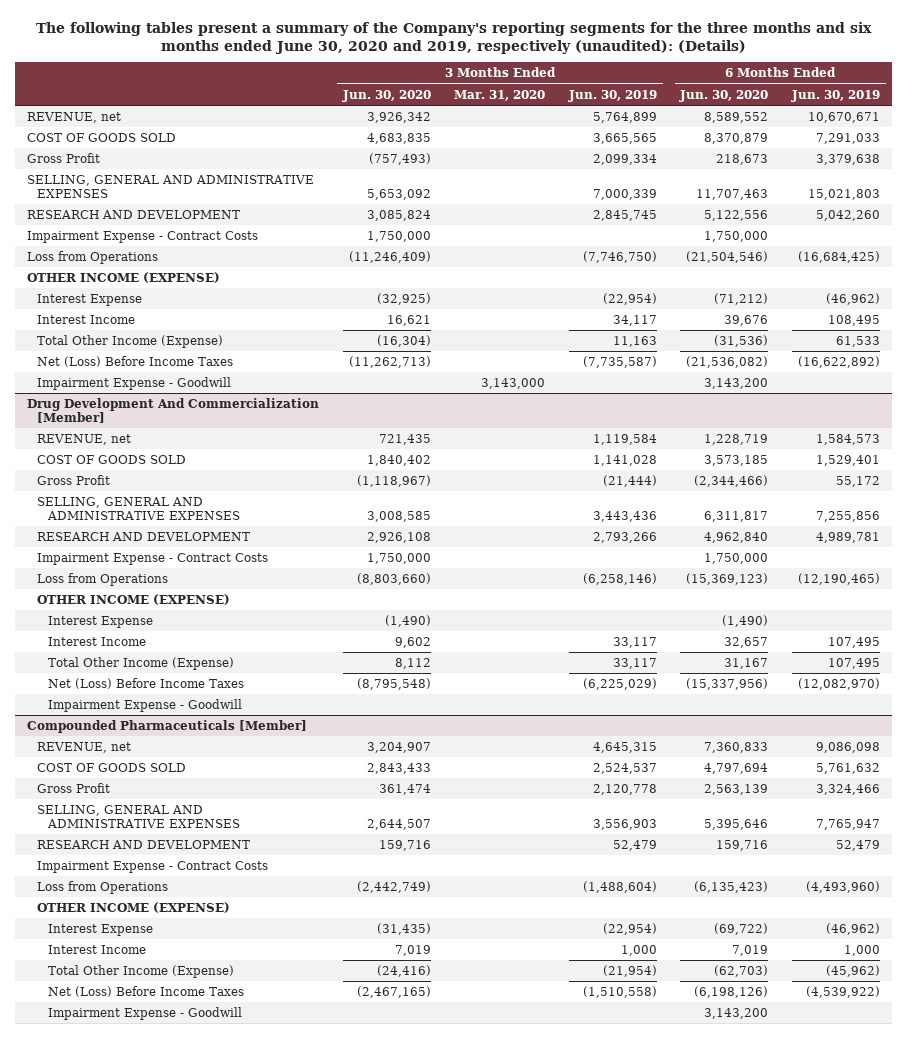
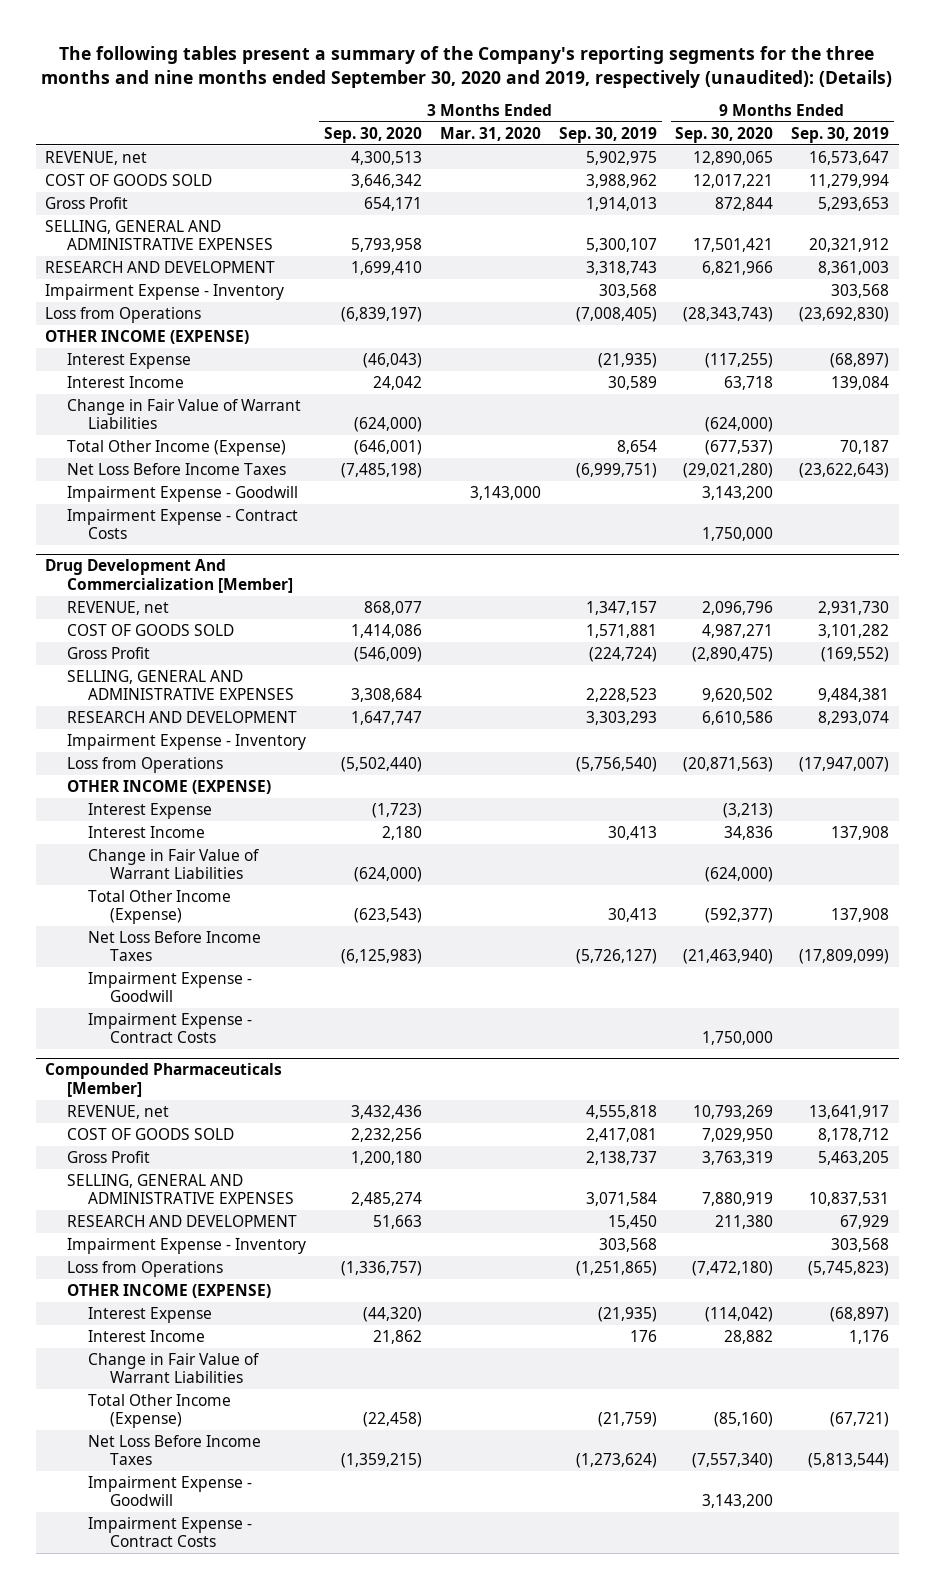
- The following tables present a summary of the Company's reporting segments for the three months and six months ended June 30, 2020 and 2019, respectively (unaudited): (Details)
+ The following tables present a summary of the Company's reporting segments for the three months and nine months ended September 30, 2020 and 2019, respectively (unaudited): (Details)
- | 3 Months Ended Jun. 30, 2020 | 3 Months Ended Mar. 31, 2020 | 3 Months Ended Jun. 30, 2019 | 6 Months Ended Jun. 30, 2020 | 6 Months Ended Jun. 30, 2019
+ | 3 Months Ended Sep. 30, 2020 | 3 Months Ended Mar. 31, 2020 | 3 Months Ended Sep. 30, 2019 | 9 Months Ended Sep. 30, 2020 | 9 Months Ended Sep. 30, 2019
+ Impairment Expense - Inventory | | | 303,568 | | 303,568
+ Change in Fair Value of Warrant Liabilities | (624,000) | | | (624,000) |
- Net (Loss) Before Income Taxes | (11,262,713) | | (7,735,587) | (21,536,082) | (16,622,892)
+ Net Loss Before Income Taxes | (7,485,198) | | (6,999,751) | (29,021,280) | (23,622,643)
moved down: Impairment Expense - Contract Costs | | | | 1,750,000 |
@ Drug Development And Commercialization [Member]
+ Impairment Expense - Inventory
+ Change in Fair Value of Warrant Liabilities | (624,000) | | | (624,000) |
- Net (Loss) Before Income Taxes | (8,795,548) | | (6,225,029) | (15,337,956) | (12,082,970)
+ Net Loss Before Income Taxes | (6,125,983) | | (5,726,127) | (21,463,940) | (17,809,099)
moved down: Impairment Expense - Contract Costs | | | | 1,750,000 |
@ Compounded Pharmaceuticals [Member]
+ Impairment Expense - Inventory | | | 303,568 | | 303,568
+ Change in Fair Value of Warrant Liabilities
- Net (Loss) Before Income Taxes | (2,467,165) | | (1,510,558) | (6,198,126) | (4,539,922)
+ Net Loss Before Income Taxes | (1,359,215) | | (1,273,624) | (7,557,340) | (5,813,544)
moved down: Impairment Expense - Contract Costs

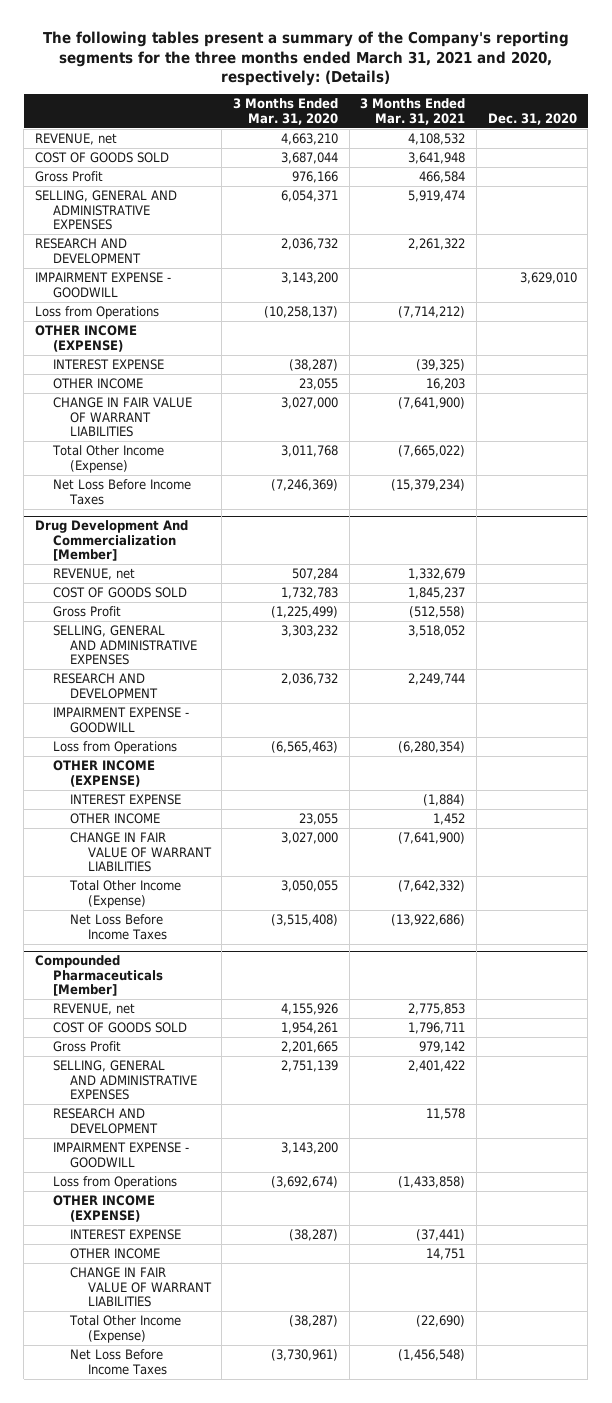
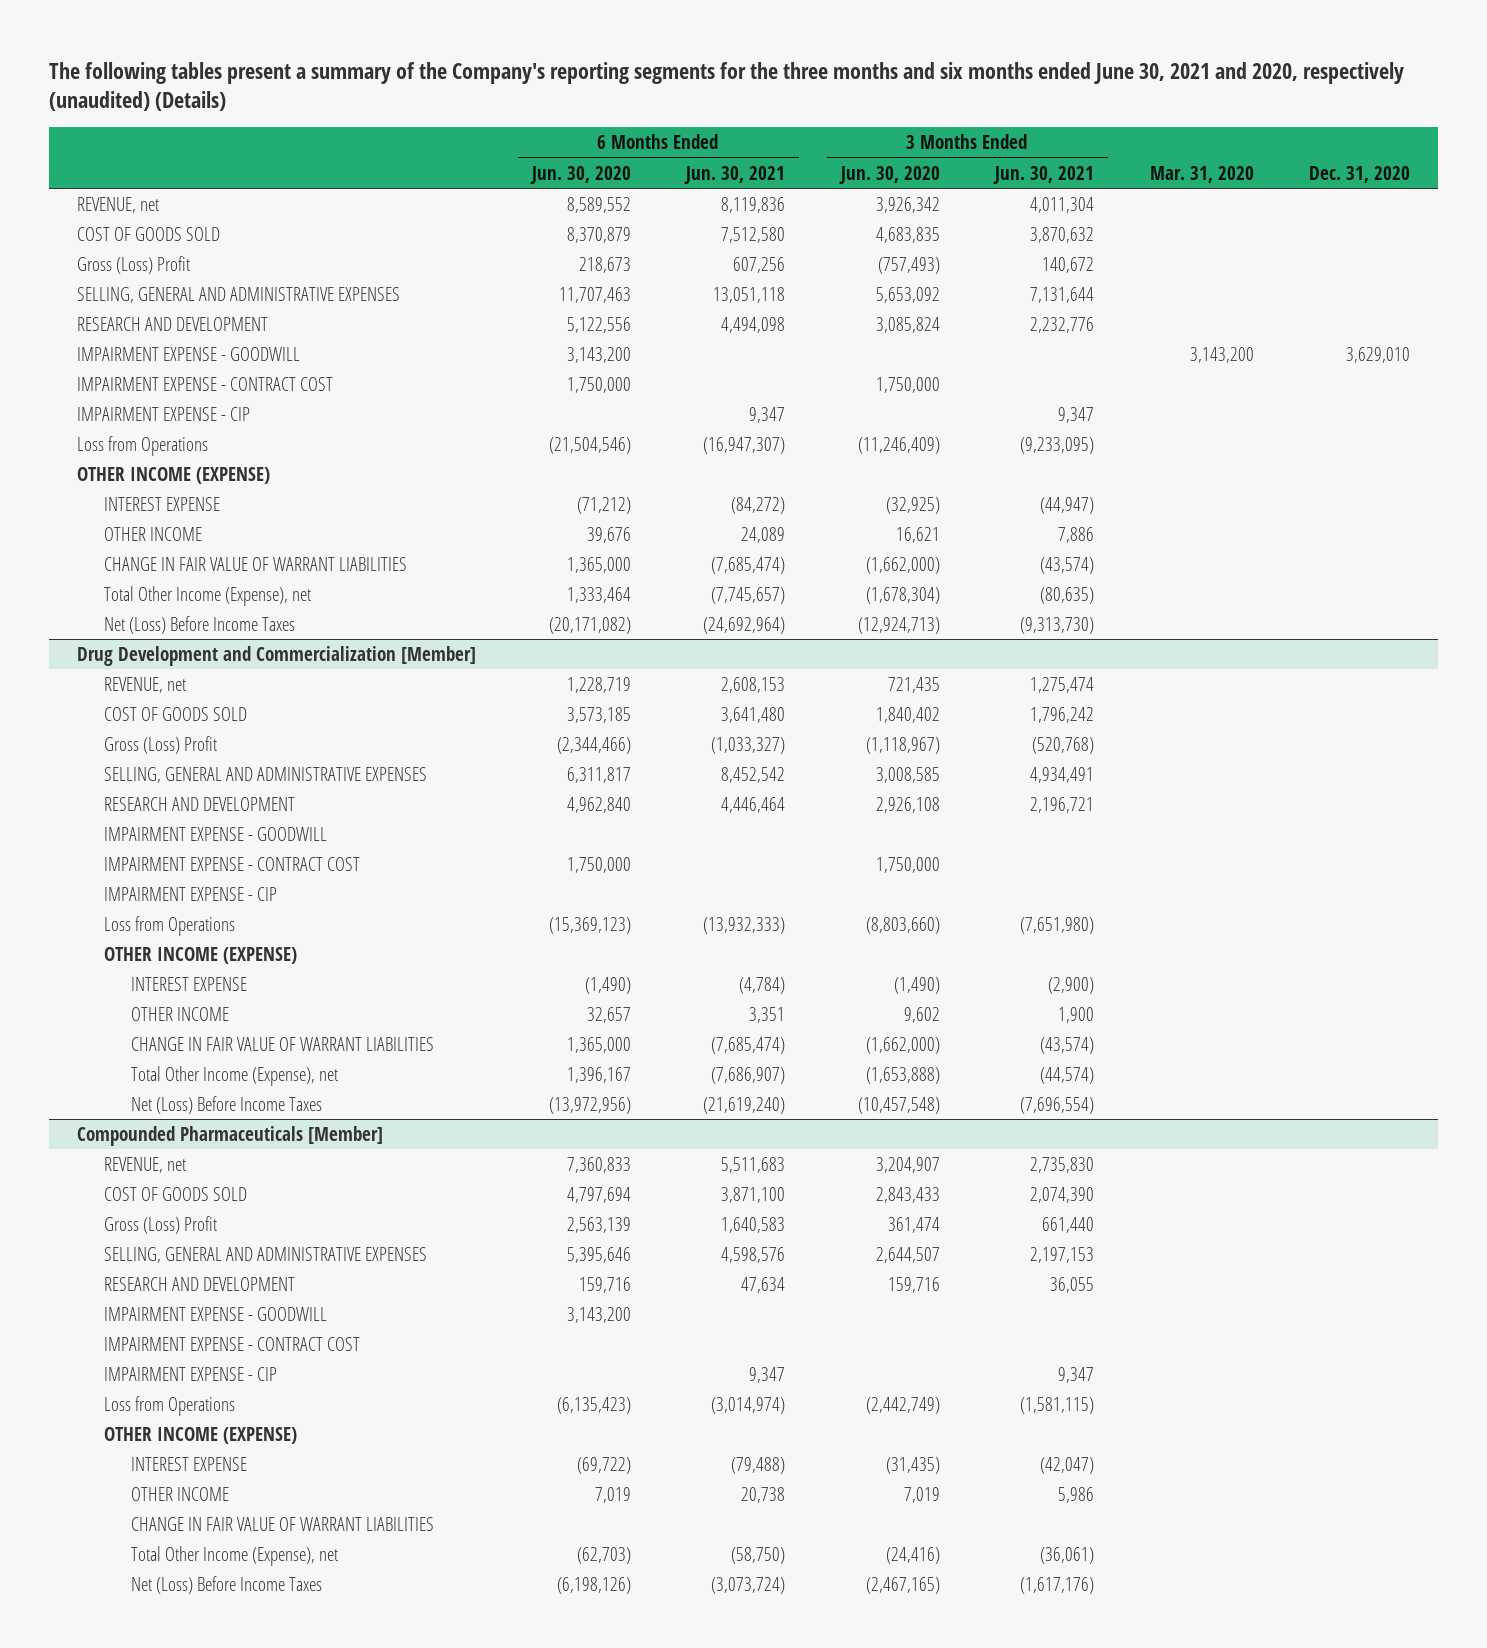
- The following tables present a summary of the Company's reporting segments for the three months ended March 31, 2021 and 2020, respectively: (Details)
+ The following tables present a summary of the Company's reporting segments for the three months and six months ended June 30, 2021 and 2020, respectively (unaudited) (Details)
- | 3 Months Ended Mar. 31, 2020 | 3 Months Ended Mar. 31, 2021 | Dec. 31, 2020
+ | 6 Months Ended Jun. 30, 2020 | 6 Months Ended Jun. 30, 2021 | 3 Months Ended Jun. 30, 2020 | 3 Months Ended Jun. 30, 2021 | Mar. 31, 2020 | Dec. 31, 2020
- Gross Profit | 976,166 | 466,584 |
+ Gross (Loss) Profit | 218,673 | 607,256 | (757,493) | 140,672 | |
+ IMPAIRMENT EXPENSE - CONTRACT COST | 1,750,000 | | 1,750,000 | | |
+ IMPAIRMENT EXPENSE - CIP | | 9,347 | | 9,347 | |
- Total Other Income (Expense) | 3,011,768 | (7,665,022) |
- Net Loss Before Income Taxes | (7,246,369) | (15,379,234) |
- Drug Development And Commercialization [Member]
+ Total Other Income (Expense), net | 1,333,464 | (7,745,657) | (1,678,304) | (80,635) | |
+ Net (Loss) Before Income Taxes | (20,171,082) | (24,692,964) | (12,924,713) | (9,313,730) | |
+ Drug Development and Commercialization [Member]
- Gross Profit | (1,225,499) | (512,558) |
+ Gross (Loss) Profit | (2,344,466) | (1,033,327) | (1,118,967) | (520,768) | |
+ IMPAIRMENT EXPENSE - CONTRACT COST | 1,750,000 | | 1,750,000 | | |
+ IMPAIRMENT EXPENSE - CIP
- Total Other Income (Expense) | 3,050,055 | (7,642,332) |
- Net Loss Before Income Taxes | (3,515,408) | (13,922,686) |
+ Total Other Income (Expense), net | 1,396,167 | (7,686,907) | (1,653,888) | (44,574) | |
+ Net (Loss) Before Income Taxes | (13,972,956) | (21,619,240) | (10,457,548) | (7,696,554) | |
@ Compounded Pharmaceuticals [Member]
- Gross Profit | 2,201,665 | 979,142 |
+ Gross (Loss) Profit | 2,563,139 | 1,640,583 | 361,474 | 661,440 | |
+ IMPAIRMENT EXPENSE - CONTRACT COST
+ IMPAIRMENT EXPENSE - CIP | | 9,347 | | 9,347 | |
- Total Other Income (Expense) | (38,287) | (22,690) |
- Net Loss Before Income Taxes | (3,730,961) | (1,456,548) |
+ Total Other Income (Expense), net | (62,703) | (58,750) | (24,416) | (36,061) | |
+ Net (Loss) Before Income Taxes | (6,198,126) | (3,073,724) | (2,467,165) | (1,617,176) | |

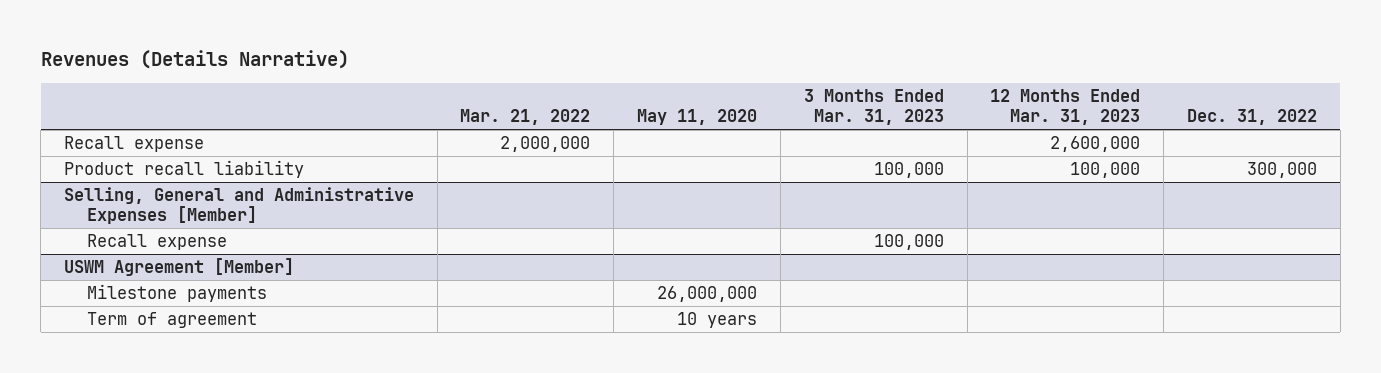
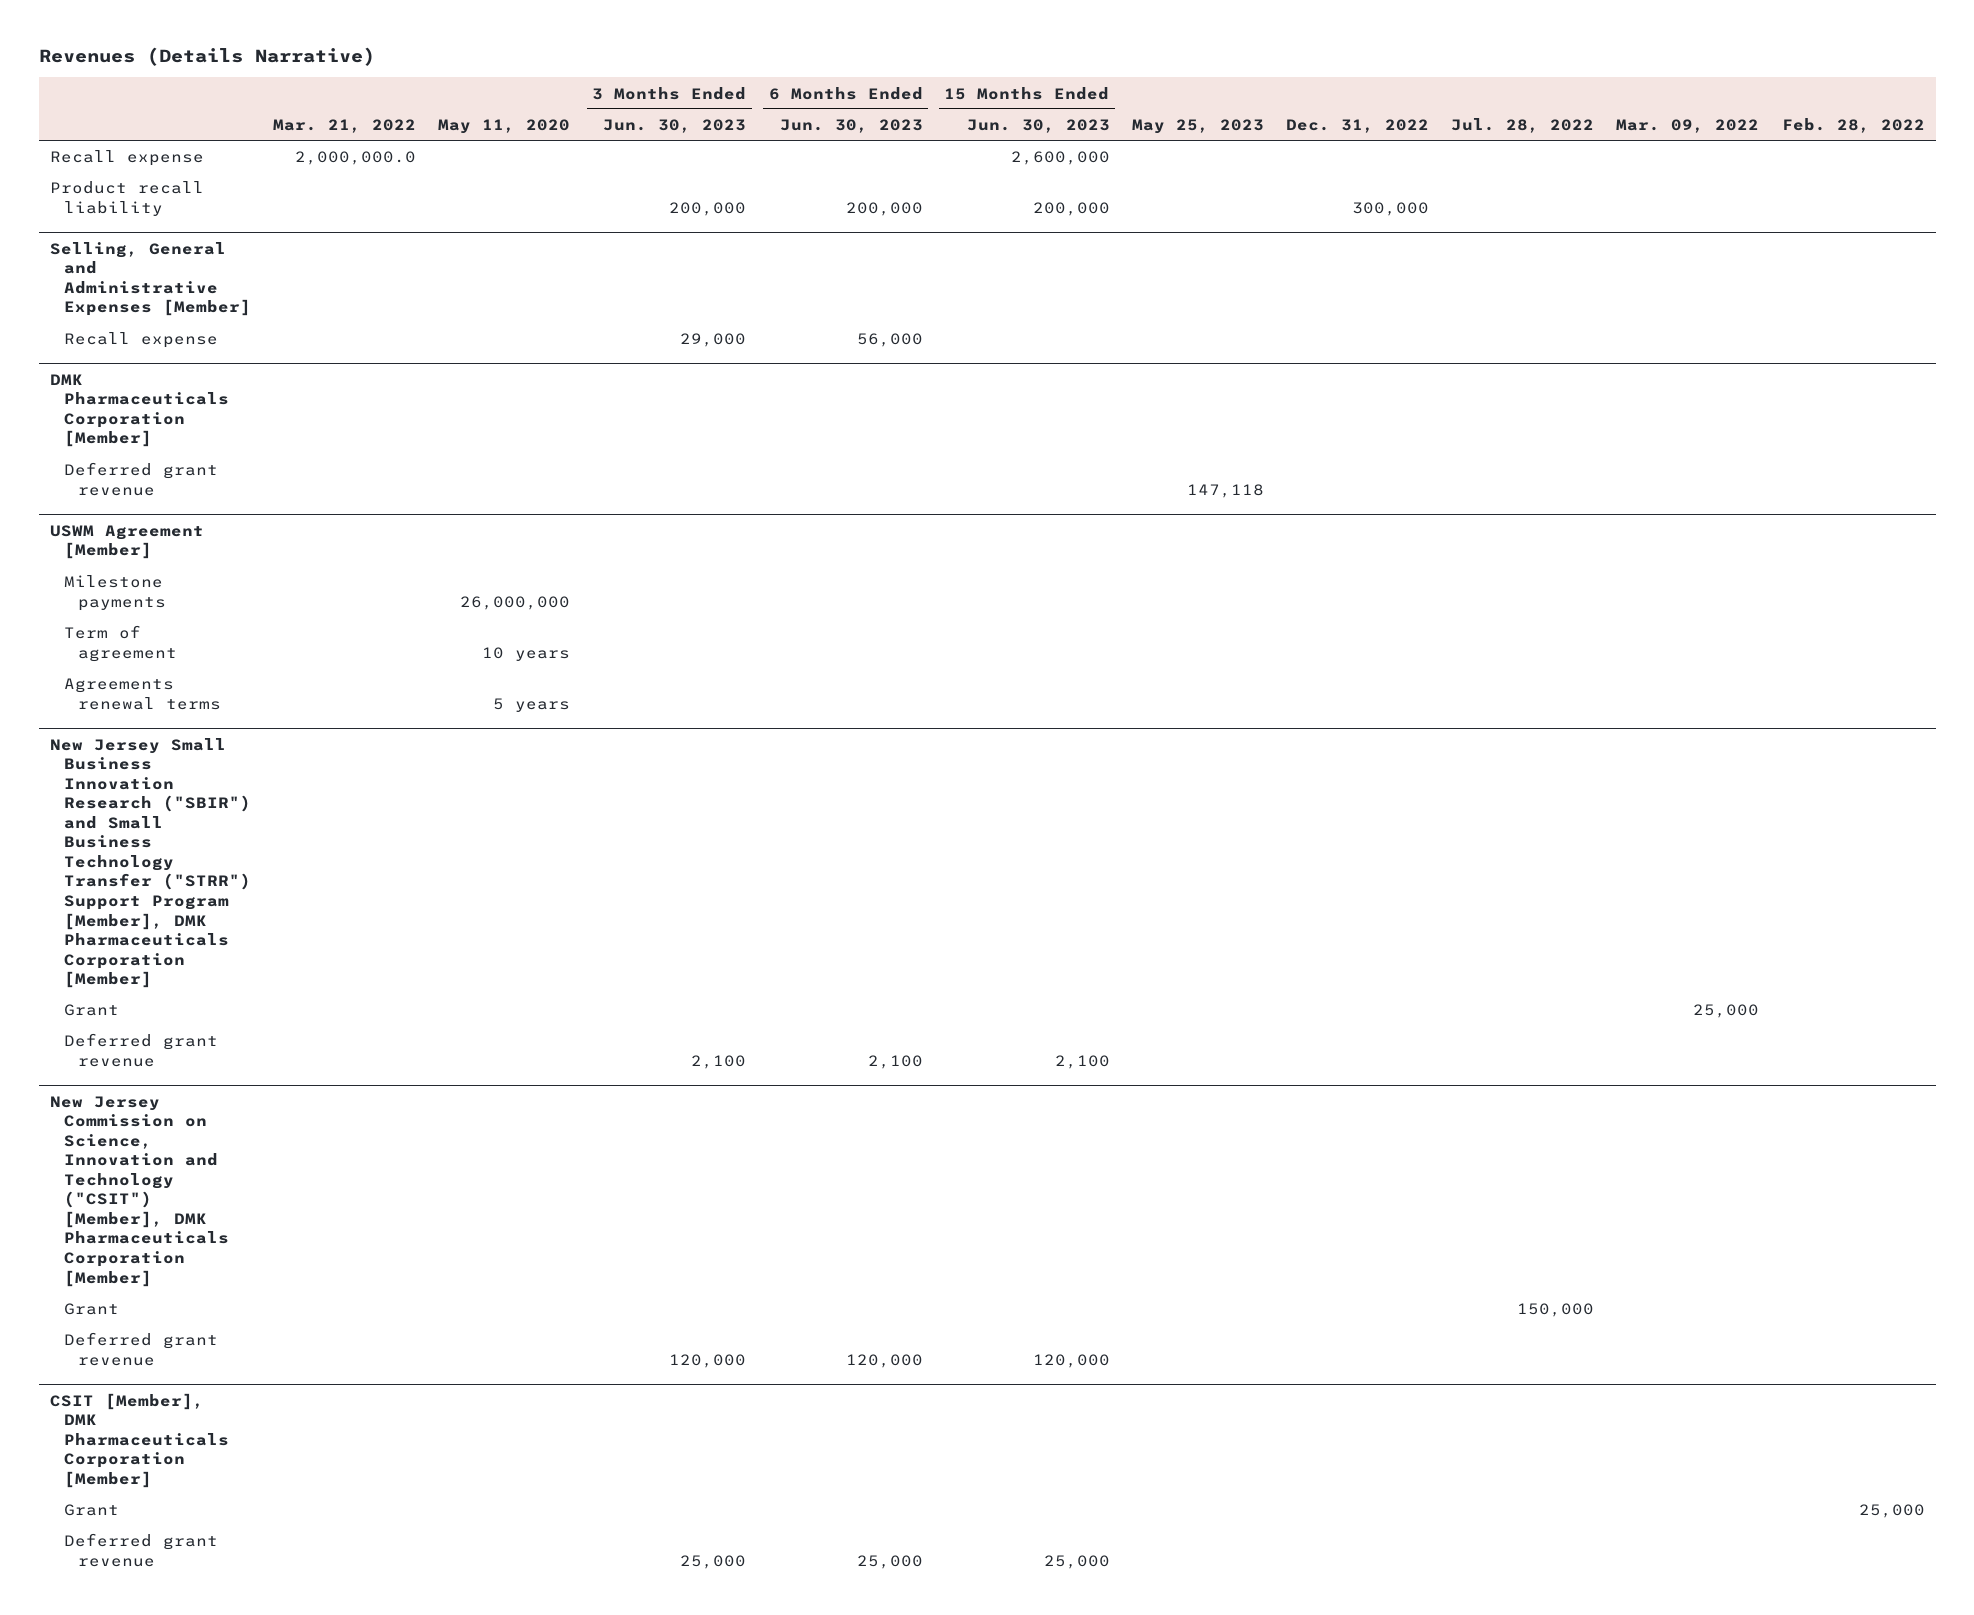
- | Mar. 21, 2022 | May 11, 2020 | 3 Months Ended Mar. 31, 2023 | 12 Months Ended Mar. 31, 2023 | Dec. 31, 2022
+ | Mar. 21, 2022 | May 11, 2020 | 3 Months Ended Jun. 30, 2023 | 6 Months Ended Jun. 30, 2023 | 15 Months Ended Jun. 30, 2023 | May 25, 2023 | Dec. 31, 2022 | Jul. 28, 2022 | Mar. 09, 2022 | Feb. 28, 2022
- Recall expense | 2,000,000 | | | 2,600,000 |
+ Recall expense | 2,000,000.0 | | | | 2,600,000 | | | | |
+ DMK Pharmaceuticals Corporation [Member]
+ Deferred grant revenue | | | | | | 147,118 | | | |
@ USWM Agreement [Member]
+ Agreements renewal terms | | 5 years | | | | | | | |
+ New Jersey Small Business Innovation Research ("SBIR") and Small Business Technology Transfer ("STRR") Support Program [Member], DMK Pharmaceuticals Corporation [Member]
+ Grant | | | | | | | | | 25,000 |
+ Deferred grant revenue | | | 2,100 | 2,100 | 2,100 | | | | |
+ New Jersey Commission on Science, Innovation and Technology ("CSIT") [Member], DMK Pharmaceuticals Corporation [Member]
+ Grant | | | | | | | | 150,000 | |
+ Deferred grant revenue | | | 120,000 | 120,000 | 120,000 | | | | |
+ CSIT [Member], DMK Pharmaceuticals Corporation [Member]
+ Grant | | | | | | | | | | 25,000
+ Deferred grant revenue | | | 25,000 | 25,000 | 25,000 | | | | |

